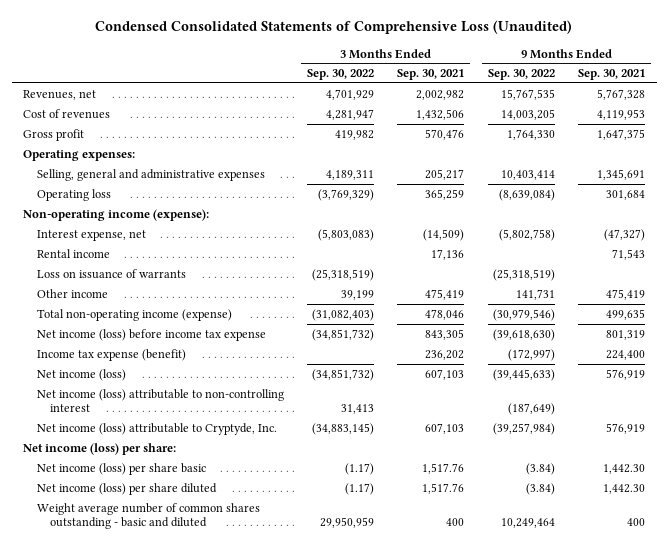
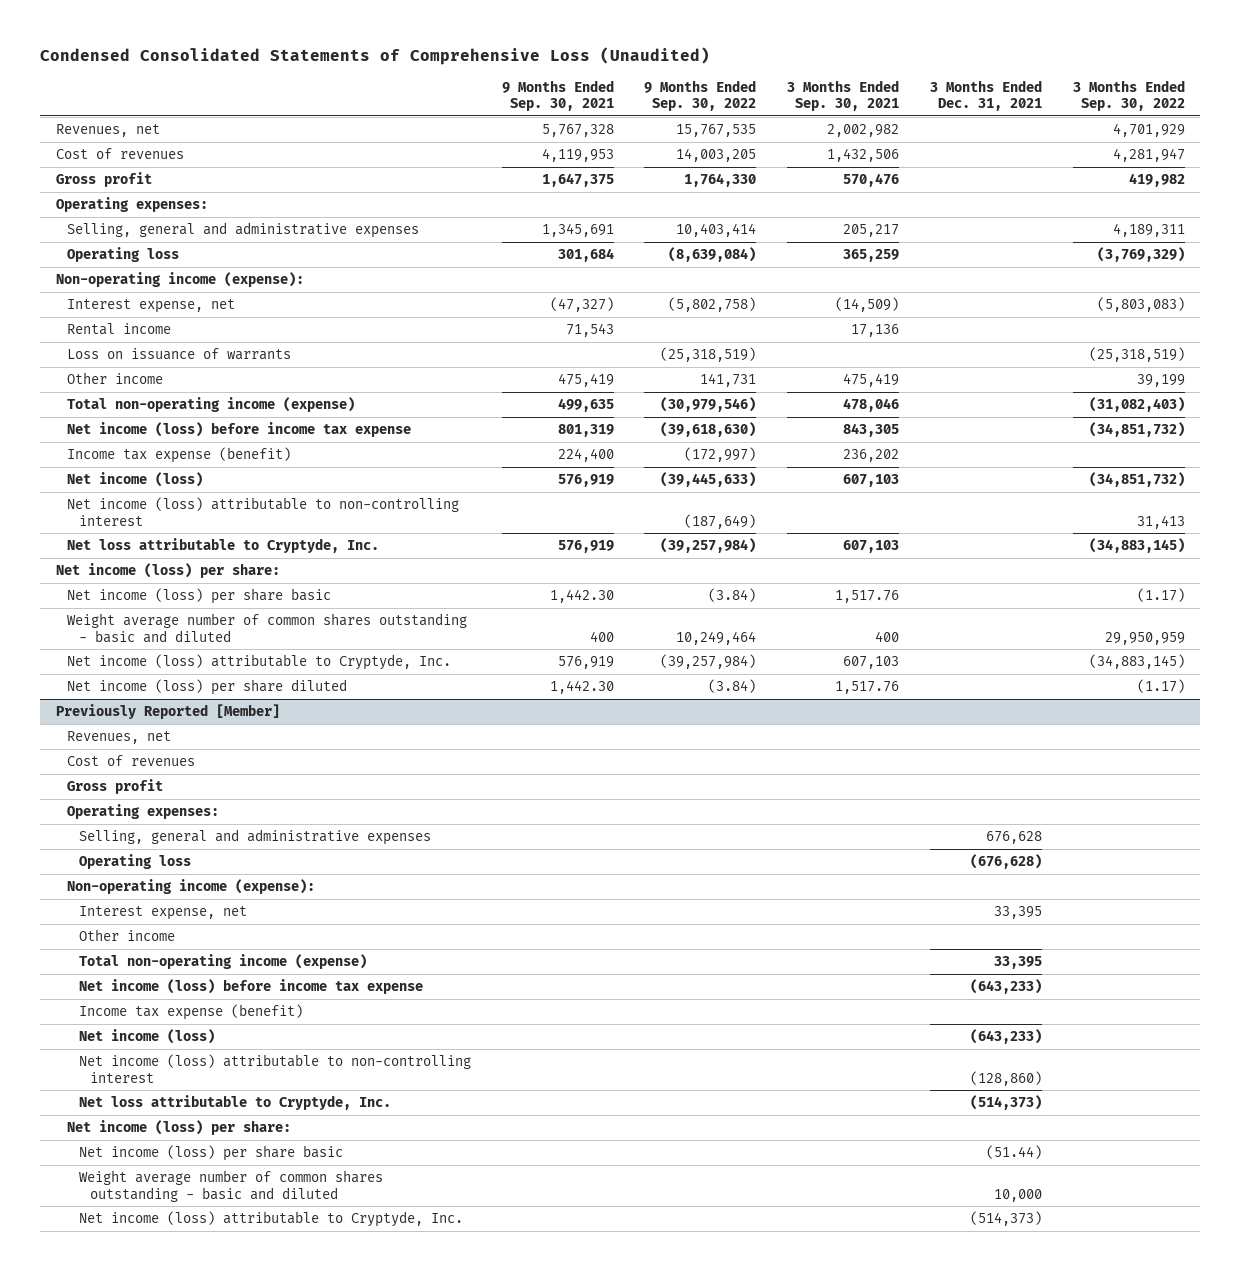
- | 3 Months Ended Sep. 30, 2022 | 3 Months Ended Sep. 30, 2021 | 9 Months Ended Sep. 30, 2022 | 9 Months Ended Sep. 30, 2021
+ | 9 Months Ended Sep. 30, 2021 | 9 Months Ended Sep. 30, 2022 | 3 Months Ended Sep. 30, 2021 | 3 Months Ended Dec. 31, 2021 | 3 Months Ended Sep. 30, 2022
+ Net loss attributable to Cryptyde, Inc. | 576,919 | (39,257,984) | 607,103 | | (34,883,145)
moved down: Net income (loss) attributable to Cryptyde, Inc. | 576,919 | (39,257,984) | 607,103 | | (34,883,145)
moved down: Net income (loss) per share diluted | 1,442.30 | (3.84) | 1,517.76 | | (1.17)
+ Previously Reported [Member]
+ Revenues, net
+ Cost of revenues
+ Gross profit
+ Operating expenses:
+ Selling, general and administrative expenses | | | | 676,628 |
+ Operating loss | | | | (676,628) |
+ Non-operating income (expense):
+ Interest expense, net | | | | 33,395 |
+ Other income
+ Total non-operating income (expense) | | | | 33,395 |
+ Net income (loss) before income tax expense | | | | (643,233) |
+ Income tax expense (benefit)
+ Net income (loss) | | | | (643,233) |
+ Net income (loss) attributable to non-controlling interest | | | | (128,860) |
+ Net loss attributable to Cryptyde, Inc. | | | | (514,373) |
+ Net income (loss) per share:
+ Net income (loss) per share basic | | | | (51.44) |
+ Weight average number of common shares outstanding - basic and diluted | | | | 10,000 |
+ Net income (loss) attributable to Cryptyde, Inc. | | | | (514,373) |

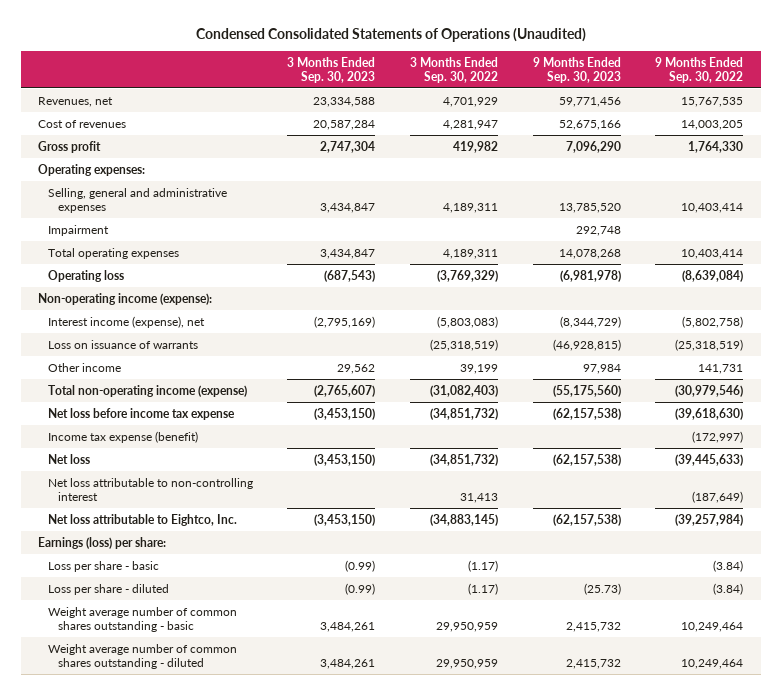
- Condensed Consolidated Statements of Comprehensive Loss (Unaudited)
+ Condensed Consolidated Statements of Operations (Unaudited)
- | 9 Months Ended Sep. 30, 2021 | 9 Months Ended Sep. 30, 2022 | 3 Months Ended Sep. 30, 2021 | 3 Months Ended Dec. 31, 2021 | 3 Months Ended Sep. 30, 2022
+ | 3 Months Ended Sep. 30, 2023 | 3 Months Ended Sep. 30, 2022 | 9 Months Ended Sep. 30, 2023 | 9 Months Ended Sep. 30, 2022
+ Impairment | | | 292,748 |
+ Total operating expenses | 3,434,847 | 4,189,311 | 14,078,268 | 10,403,414
- Interest expense, net | (47,327) | (5,802,758) | (14,509) | | (5,803,083)
- Rental income | 71,543 | | 17,136 | |
+ Interest income (expense), net | (2,795,169) | (5,803,083) | (8,344,729) | (5,802,758)
- Net income (loss) before income tax expense | 801,319 | (39,618,630) | 843,305 | | (34,851,732)
+ Net loss before income tax expense | (3,453,150) | (34,851,732) | (62,157,538) | (39,618,630)
- Net income (loss) | 576,919 | (39,445,633) | 607,103 | | (34,851,732)
- Net income (loss) attributable to non-controlling interest | | (187,649) | | | 31,413
- Net loss attributable to Cryptyde, Inc. | 576,919 | (39,257,984) | 607,103 | | (34,883,145)
- Net income (loss) per share:
- Net income (loss) per share basic | 1,442.30 | (3.84) | 1,517.76 | | (1.17)
- Weight average number of common shares outstanding - basic and diluted | 400 | 10,249,464 | 400 | | 29,950,959
- Net income (loss) attributable to Cryptyde, Inc. | 576,919 | (39,257,984) | 607,103 | | (34,883,145)
- Net income (loss) per share diluted | 1,442.30 | (3.84) | 1,517.76 | | (1.17)
- Previously Reported [Member]
- Revenues, net
- Cost of revenues
- Gross profit
- Operating expenses:
- Selling, general and administrative expenses | | | | 676,628 |
- Operating loss | | | | (676,628) |
- Non-operating income (expense):
- Interest expense, net | | | | 33,395 |
- Other income
- Total non-operating income (expense) | | | | 33,395 |
- Net income (loss) before income tax expense | | | | (643,233) |
- Income tax expense (benefit)
- Net income (loss) | | | | (643,233) |
- Net income (loss) attributable to non-controlling interest | | | | (128,860) |
- Net loss attributable to Cryptyde, Inc. | | | | (514,373) |
- Net income (loss) per share:
- Net income (loss) per share basic | | | | (51.44) |
- Weight average number of common shares outstanding - basic and diluted | | | | 10,000 |
- Net income (loss) attributable to Cryptyde, Inc. | | | | (514,373) |
+ Net loss | (3,453,150) | (34,851,732) | (62,157,538) | (39,445,633)
+ Net loss attributable to non-controlling interest | | 31,413 | | (187,649)
+ Net loss attributable to Eightco, Inc. | (3,453,150) | (34,883,145) | (62,157,538) | (39,257,984)
+ Earnings (loss) per share:
+ Loss per share - basic | (0.99) | (1.17) | | (3.84)
+ Loss per share - diluted | (0.99) | (1.17) | (25.73) | (3.84)
+ Weight average number of common shares outstanding - basic | 3,484,261 | 29,950,959 | 2,415,732 | 10,249,464
+ Weight average number of common shares outstanding - diluted | 3,484,261 | 29,950,959 | 2,415,732 | 10,249,464

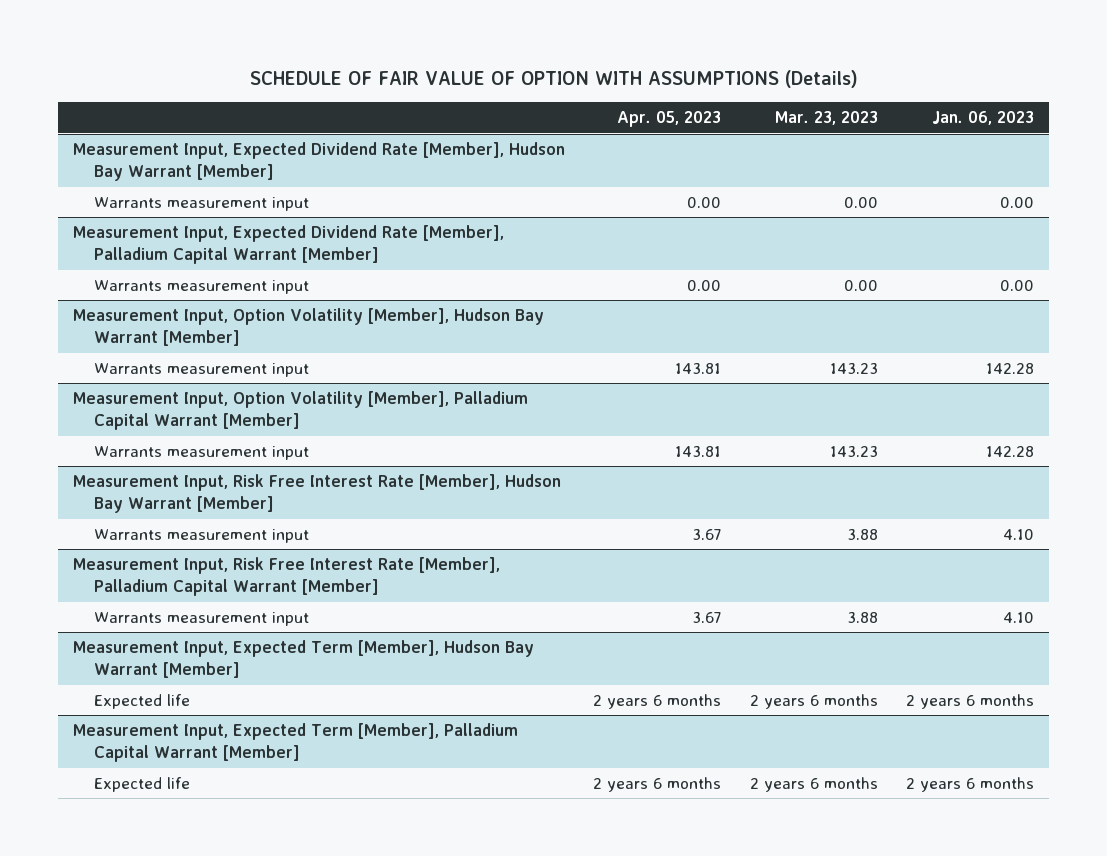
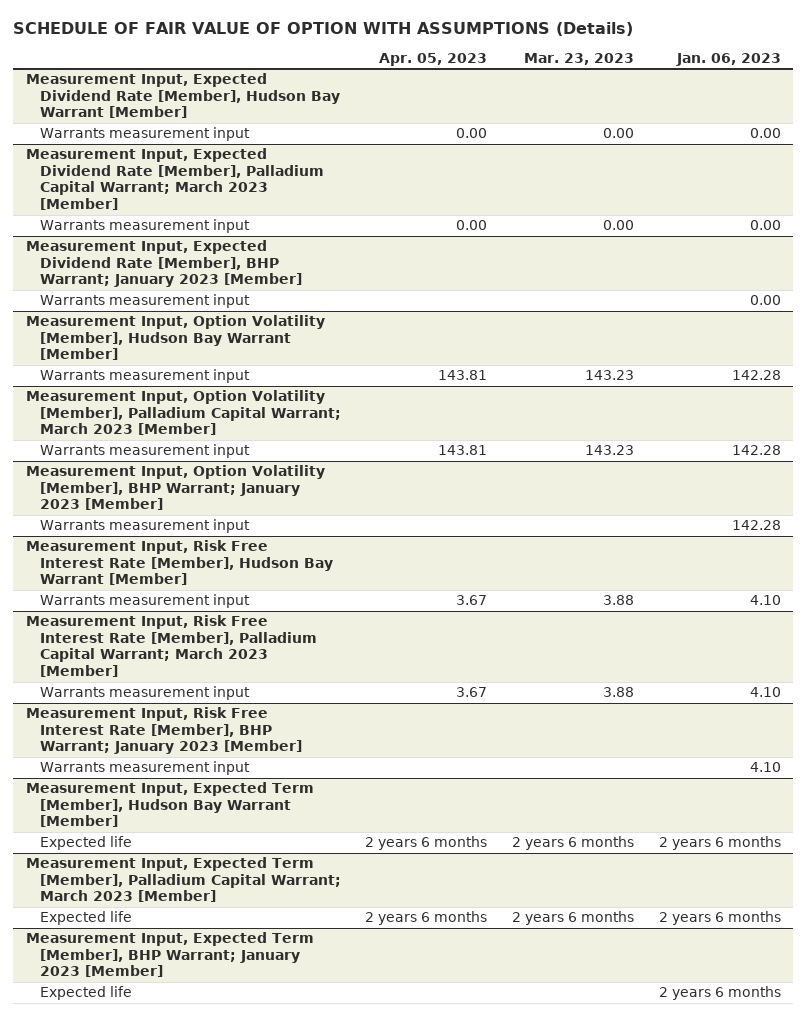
- Measurement Input, Expected Dividend Rate [Member], Palladium Capital Warrant [Member]
+ Measurement Input, Expected Dividend Rate [Member], Palladium Capital Warrant; March 2023 [Member]
+ Measurement Input, Expected Dividend Rate [Member], BHP Warrant; January 2023 [Member]
+ Warrants measurement input | | | 0.00
- Measurement Input, Option Volatility [Member], Palladium Capital Warrant [Member]
+ Measurement Input, Option Volatility [Member], Palladium Capital Warrant; March 2023 [Member]
+ Measurement Input, Option Volatility [Member], BHP Warrant; January 2023 [Member]
+ Warrants measurement input | | | 142.28
- Measurement Input, Risk Free Interest Rate [Member], Palladium Capital Warrant [Member]
+ Measurement Input, Risk Free Interest Rate [Member], Palladium Capital Warrant; March 2023 [Member]
+ Measurement Input, Risk Free Interest Rate [Member], BHP Warrant; January 2023 [Member]
+ Warrants measurement input | | | 4.10
- Measurement Input, Expected Term [Member], Palladium Capital Warrant [Member]
+ Measurement Input, Expected Term [Member], Palladium Capital Warrant; March 2023 [Member]
+ Measurement Input, Expected Term [Member], BHP Warrant; January 2023 [Member]
+ Expected life | | | 2 years 6 months

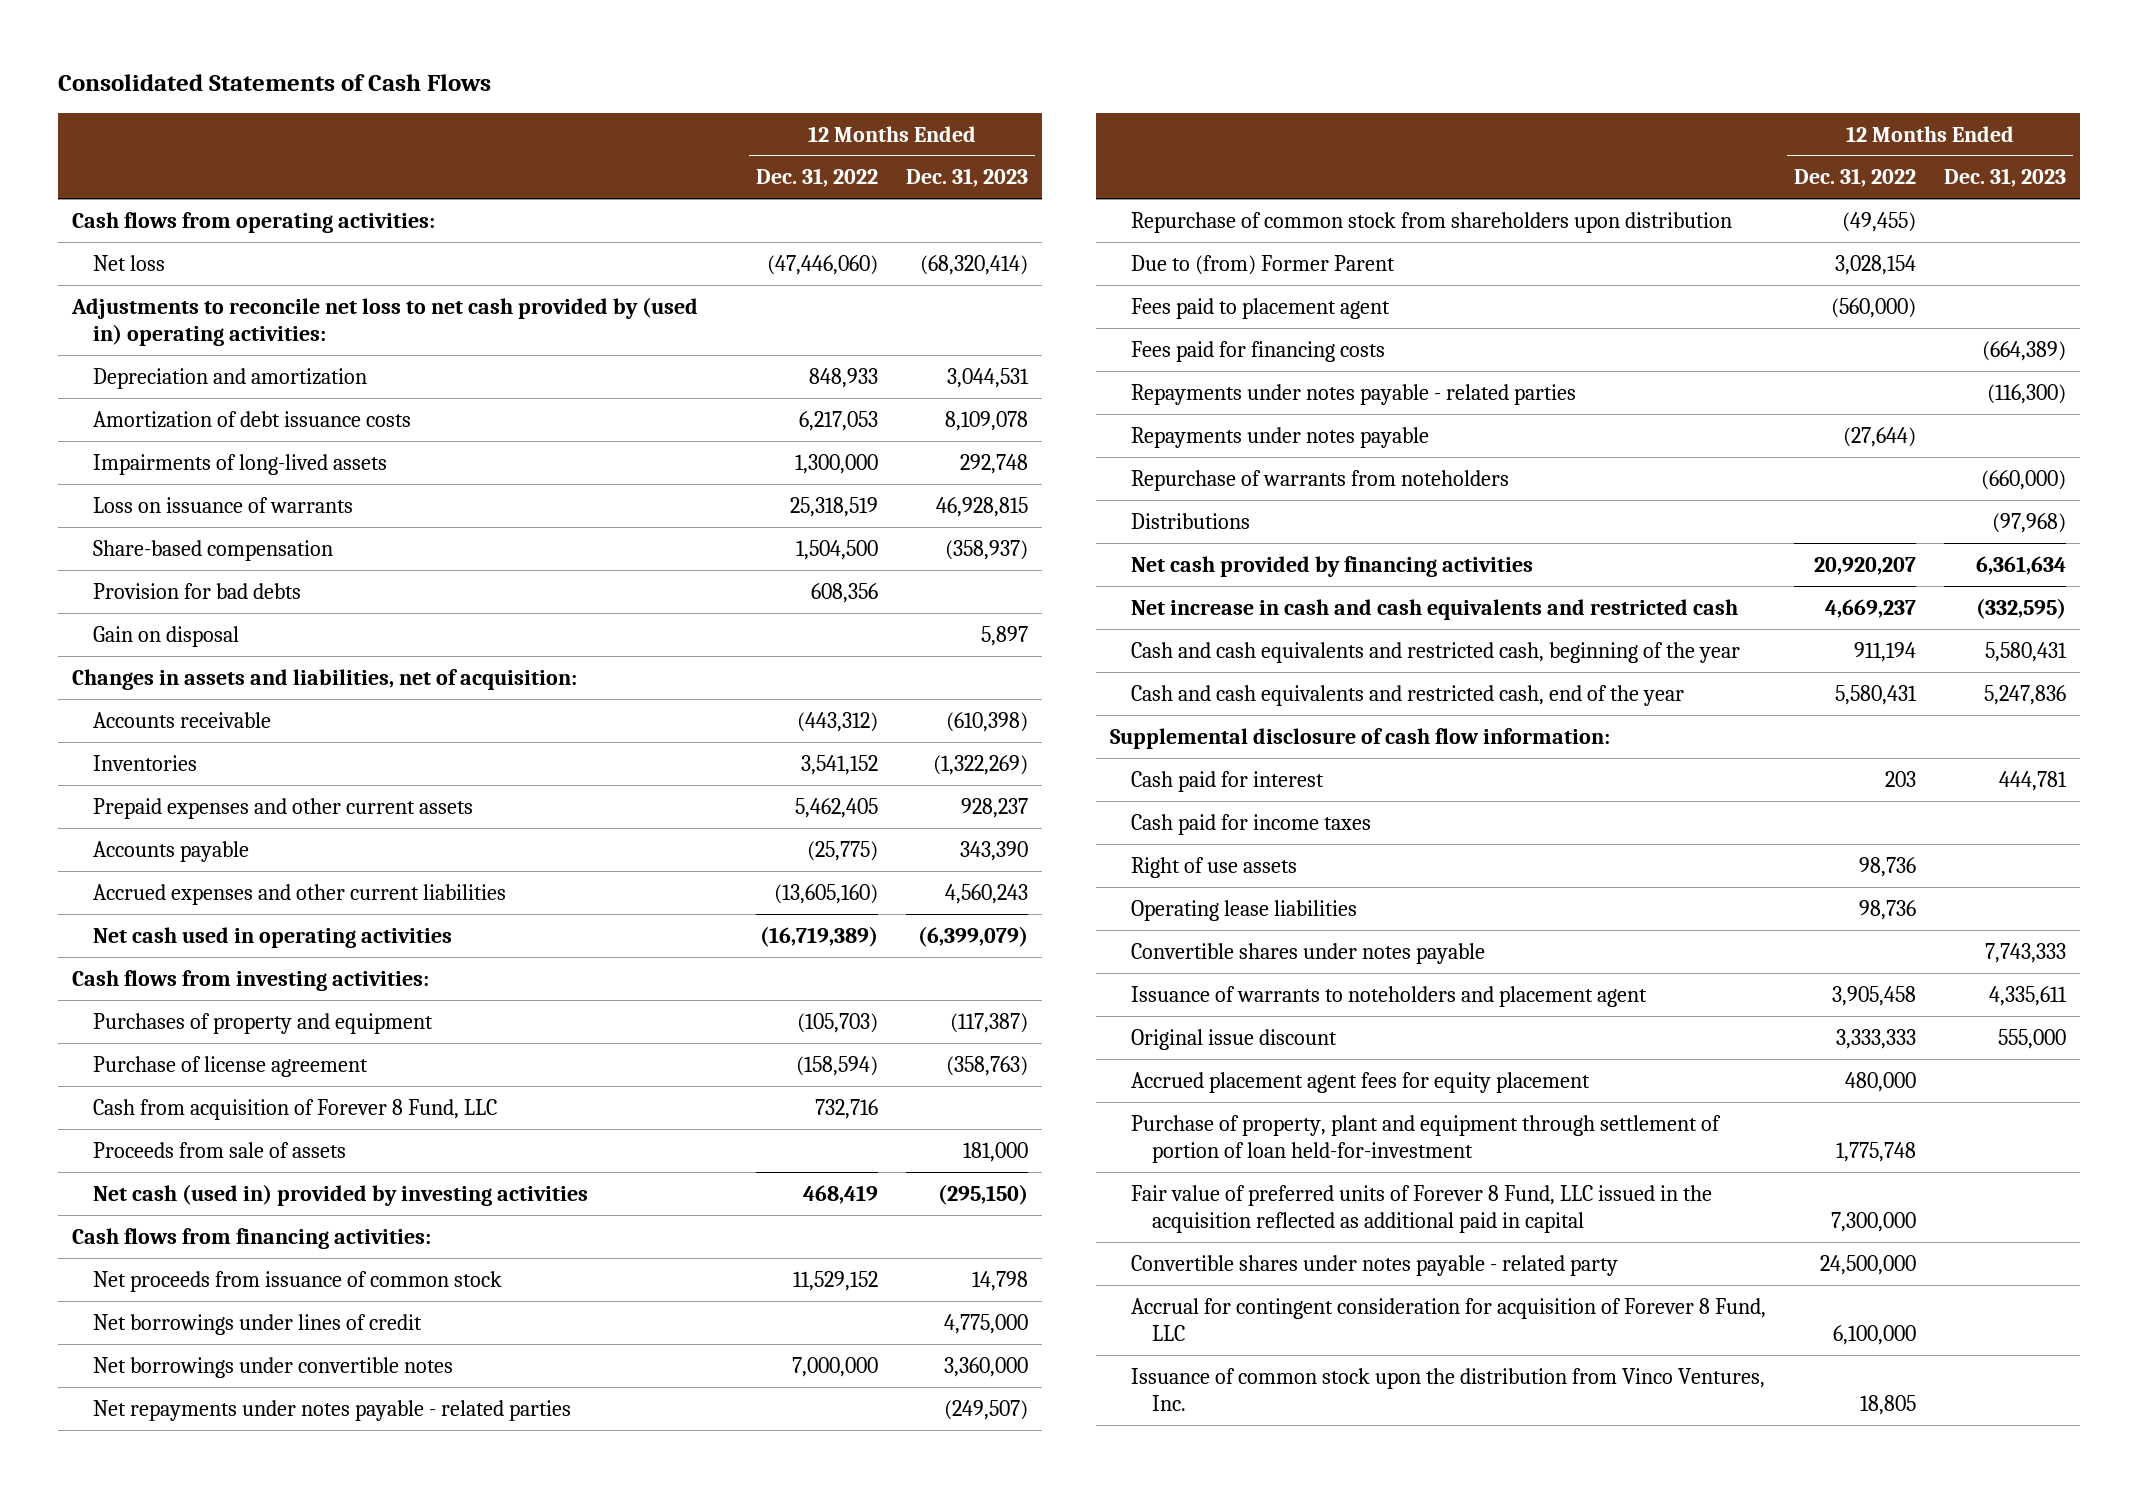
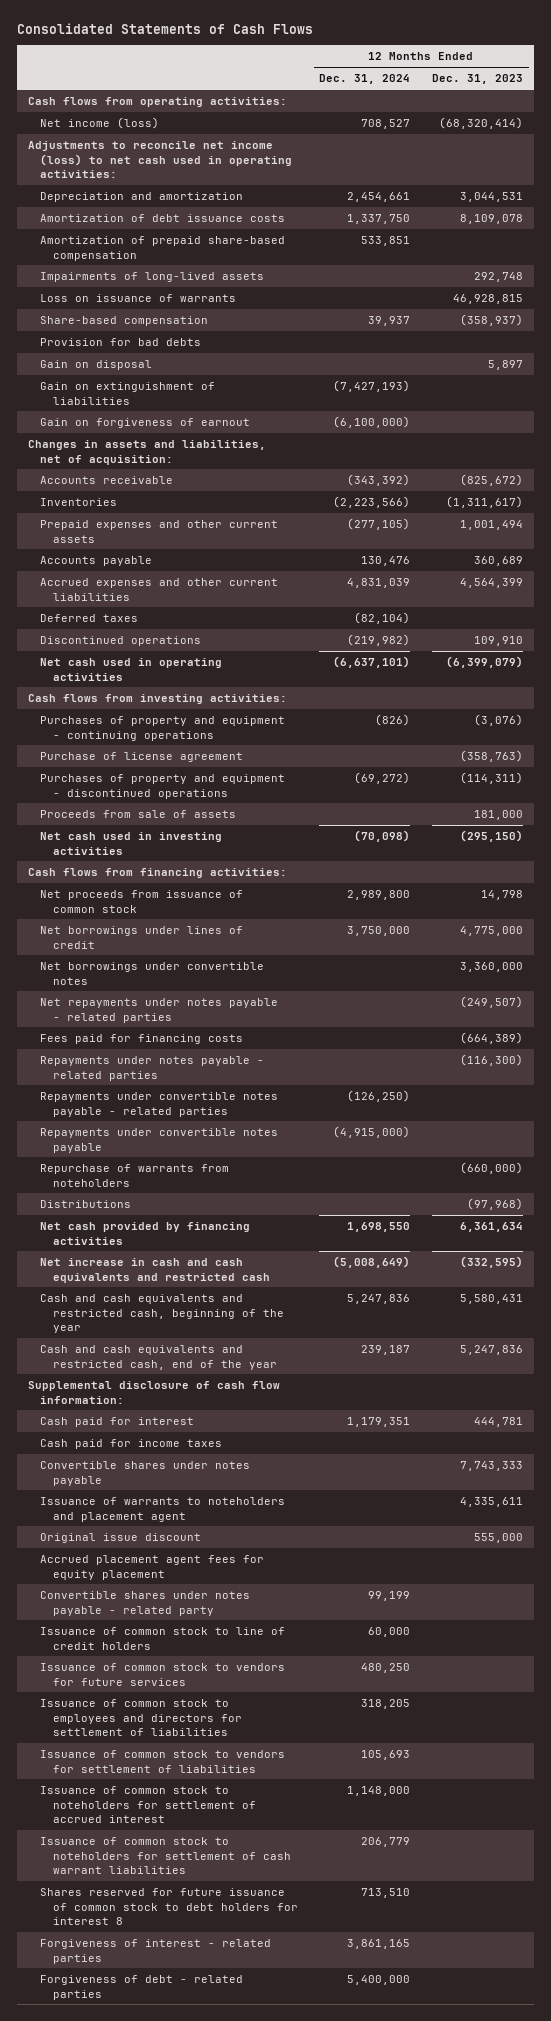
- | 12 Months Ended Dec. 31, 2022 | 12 Months Ended Dec. 31, 2023
+ | 12 Months Ended Dec. 31, 2024 | 12 Months Ended Dec. 31, 2023
- Net loss | (47,446,060) | (68,320,414)
- Adjustments to reconcile net loss to net cash provided by (used in) operating activities:
+ Net income (loss) | 708,527 | (68,320,414)
+ Adjustments to reconcile net income (loss) to net cash used in operating activities:
+ Amortization of prepaid share-based compensation | 533,851 |
+ Gain on extinguishment of liabilities | (7,427,193) |
+ Gain on forgiveness of earnout | (6,100,000) |
- Accounts receivable | (443,312) | (610,398)
- Inventories | 3,541,152 | (1,322,269)
- Prepaid expenses and other current assets | 5,462,405 | 928,237
- Accounts payable | (25,775) | 343,390
- Accrued expenses and other current liabilities | (13,605,160) | 4,560,243
+ Accounts receivable | (343,392) | (825,672)
+ Inventories | (2,223,566) | (1,311,617)
+ Prepaid expenses and other current assets | (277,105) | 1,001,494
+ Accounts payable | 130,476 | 360,689
+ Accrued expenses and other current liabilities | 4,831,039 | 4,564,399
+ Deferred taxes | (82,104) |
+ Discontinued operations | (219,982) | 109,910
- Purchases of property and equipment | (105,703) | (117,387)
+ Purchases of property and equipment - continuing operations | (826) | (3,076)
- Cash from acquisition of Forever 8 Fund, LLC | 732,716 |
+ Purchases of property and equipment - discontinued operations | (69,272) | (114,311)
- Net cash (used in) provided by investing activities | 468,419 | (295,150)
+ Net cash used in investing activities | (70,098) | (295,150)
- Repurchase of common stock from shareholders upon distribution | (49,455) |
- Due to (from) Former Parent | 3,028,154 |
- Fees paid to placement agent | (560,000) |
- Repayments under notes payable | (27,644) |
+ Repayments under convertible notes payable - related parties | (126,250) |
+ Repayments under convertible notes payable | (4,915,000) |
- Right of use assets | 98,736 |
- Operating lease liabilities | 98,736 |
- Purchase of property, plant and equipment through settlement of portion of loan held-for-investment | 1,775,748 |
- Fair value of preferred units of Forever 8 Fund, LLC issued in the acquisition reflected as additional paid in capital | 7,300,000 |
- Accrual for contingent consideration for acquisition of Forever 8 Fund, LLC | 6,100,000 |
- Issuance of common stock upon the distribution from Vinco Ventures, Inc. | 18,805 |
+ Issuance of common stock to line of credit holders | 60,000 |
+ Issuance of common stock to vendors for future services | 480,250 |
+ Issuance of common stock to employees and directors for settlement of liabilities | 318,205 |
+ Issuance of common stock to vendors for settlement of liabilities | 105,693 |
+ Issuance of common stock to noteholders for settlement of accrued interest | 1,148,000 |
+ Issuance of common stock to noteholders for settlement of cash warrant liabilities | 206,779 |
+ Shares reserved for future issuance of common stock to debt holders for interest 8 | 713,510 |
+ Forgiveness of interest - related parties | 3,861,165 |
+ Forgiveness of debt - related parties | 5,400,000 |

